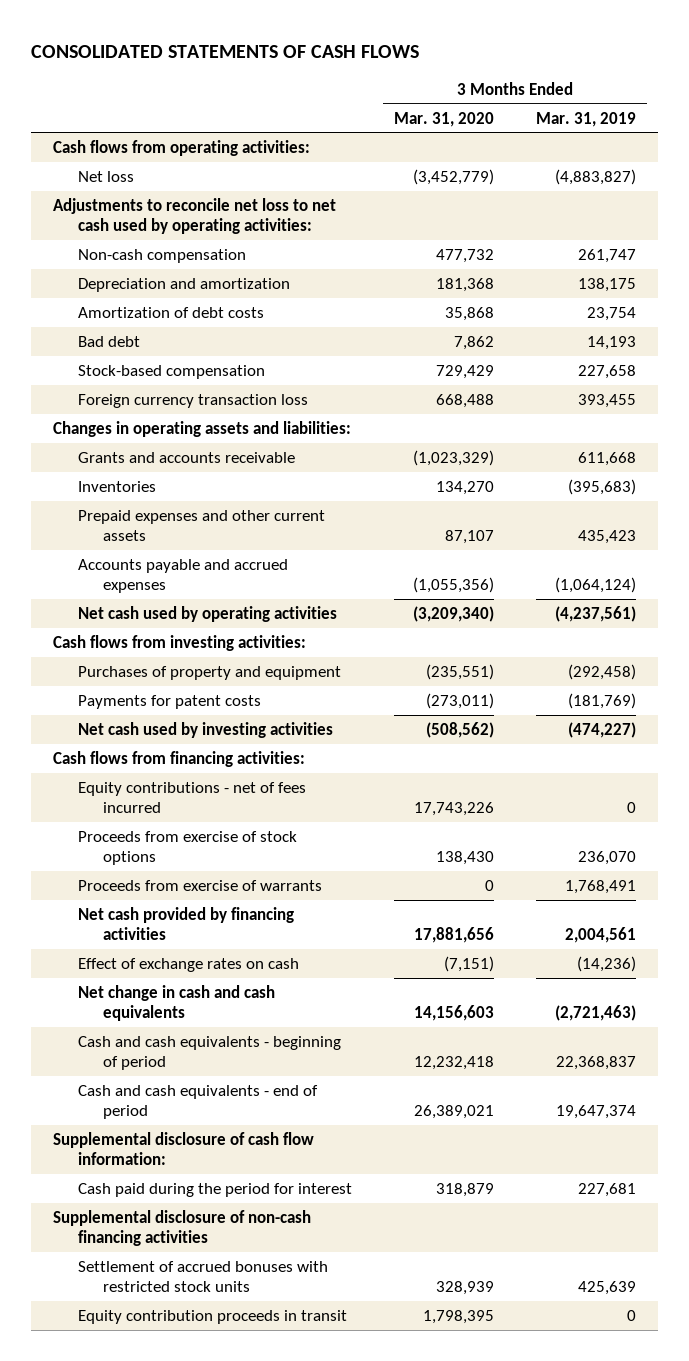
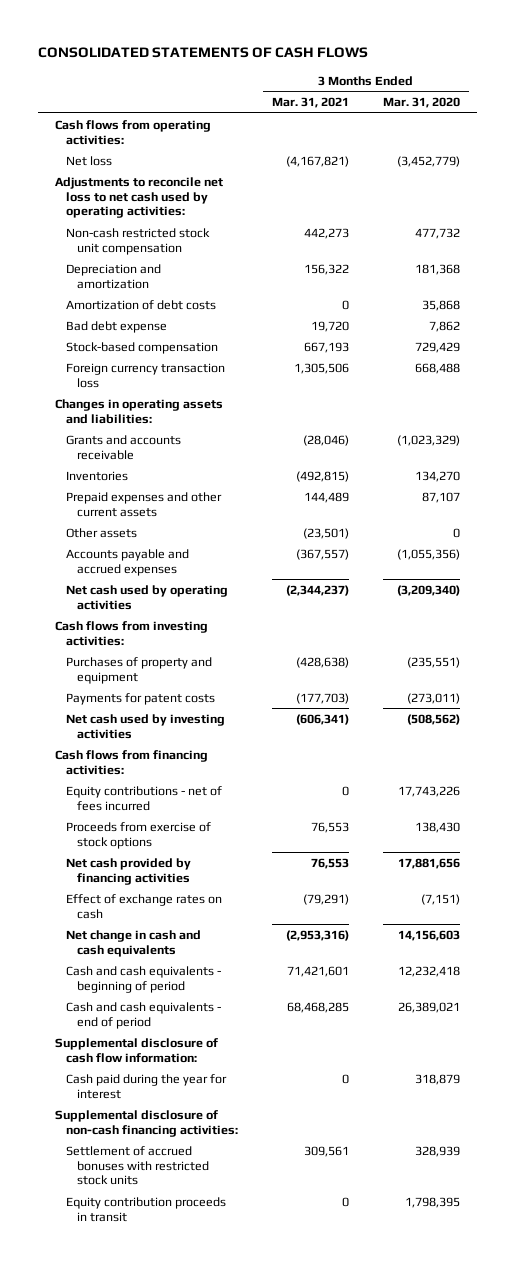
- | 3 Months Ended Mar. 31, 2020 | 3 Months Ended Mar. 31, 2019
+ | 3 Months Ended Mar. 31, 2021 | 3 Months Ended Mar. 31, 2020
- Non-cash compensation | 477,732 | 261,747
+ Non-cash restricted stock unit compensation | 442,273 | 477,732
- Bad debt | 7,862 | 14,193
+ Bad debt expense | 19,720 | 7,862
+ Other assets | (23,501) | 0
- Proceeds from exercise of warrants | 0 | 1,768,491
- Cash paid during the period for interest | 318,879 | 227,681
- Supplemental disclosure of non-cash financing activities
+ Cash paid during the year for interest | 0 | 318,879
+ Supplemental disclosure of non-cash financing activities:

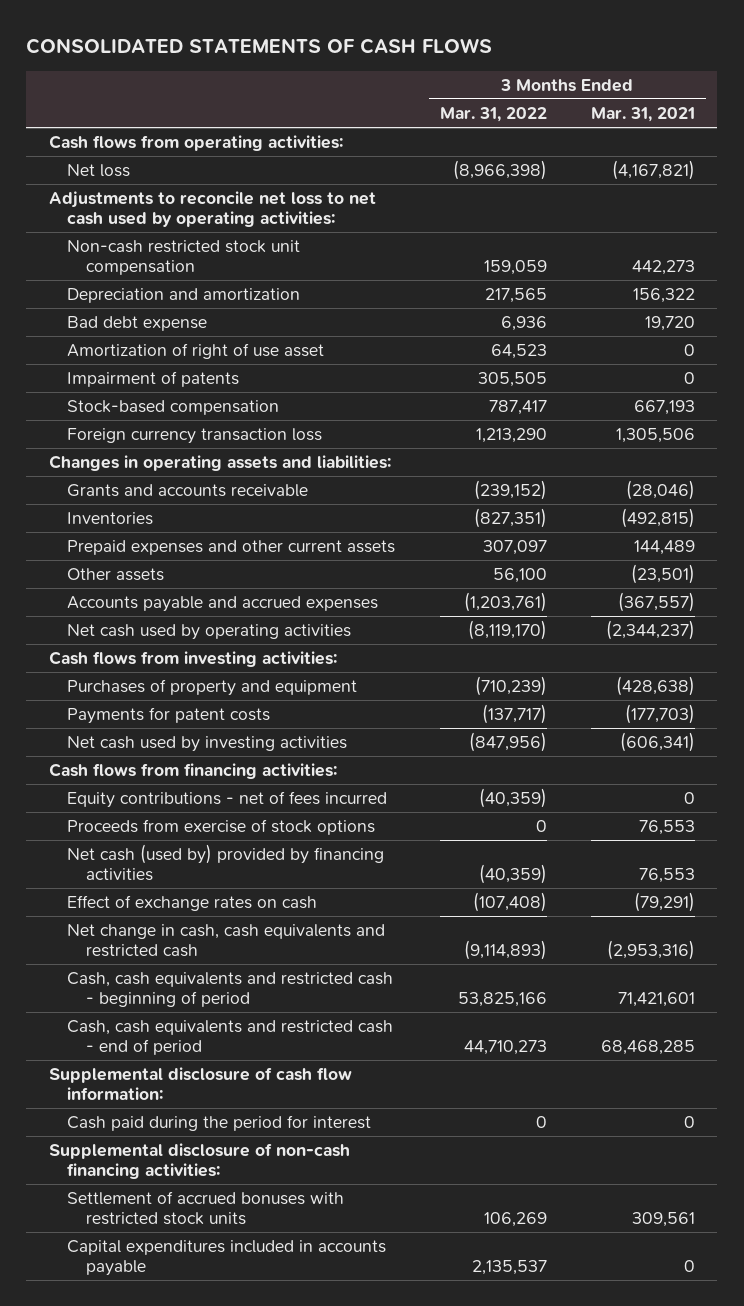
- | 3 Months Ended Mar. 31, 2021 | 3 Months Ended Mar. 31, 2020
+ | 3 Months Ended Mar. 31, 2022 | 3 Months Ended Mar. 31, 2021
- Amortization of debt costs | 0 | 35,868
+ Amortization of right of use asset | 64,523 | 0
+ Impairment of patents | 305,505 | 0
- Net cash provided by financing activities | 76,553 | 17,881,656
+ Net cash (used by) provided by financing activities | (40,359) | 76,553
- Net change in cash and cash equivalents | (2,953,316) | 14,156,603
- Cash and cash equivalents - beginning of period | 71,421,601 | 12,232,418
- Cash and cash equivalents - end of period | 68,468,285 | 26,389,021
+ Net change in cash, cash equivalents and restricted cash | (9,114,893) | (2,953,316)
+ Cash, cash equivalents and restricted cash - beginning of period | 53,825,166 | 71,421,601
+ Cash, cash equivalents and restricted cash - end of period | 44,710,273 | 68,468,285
- Cash paid during the year for interest | 0 | 318,879
+ Cash paid during the period for interest | 0 | 0
- Equity contribution proceeds in transit | 0 | 1,798,395
+ Capital expenditures included in accounts payable | 2,135,537 | 0

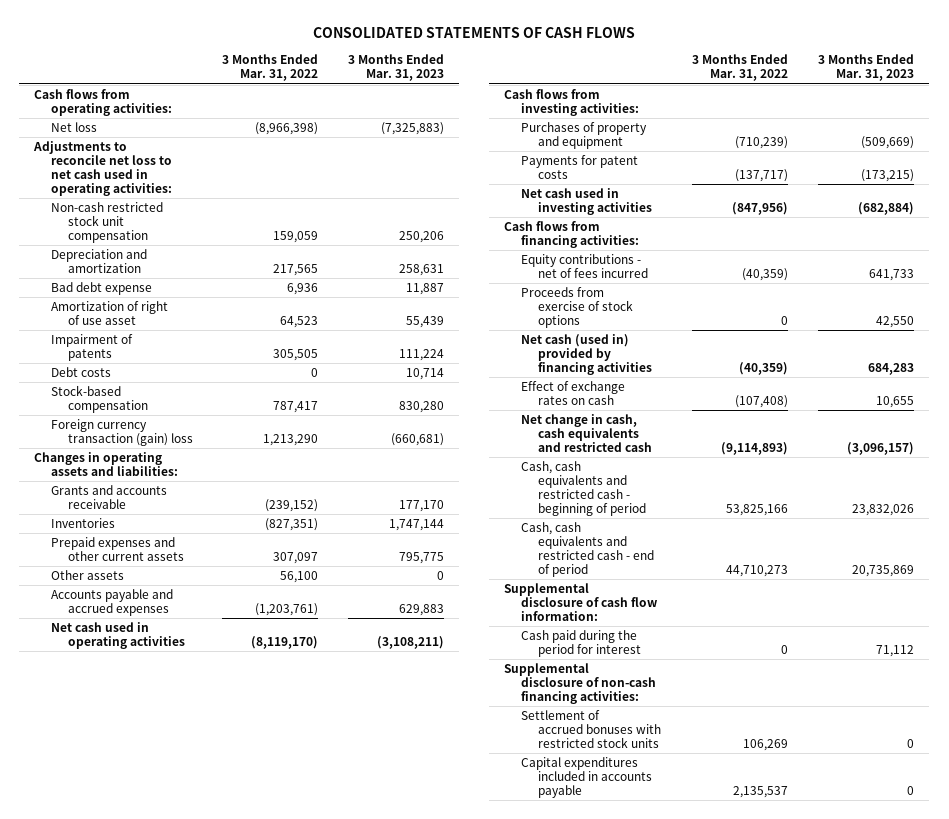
- | 3 Months Ended Mar. 31, 2022 | 3 Months Ended Mar. 31, 2021
+ | 3 Months Ended Mar. 31, 2022 | 3 Months Ended Mar. 31, 2023
- Adjustments to reconcile net loss to net cash used by operating activities:
+ Adjustments to reconcile net loss to net cash used in operating activities:
+ Debt costs | 0 | 10,714
- Foreign currency transaction loss | 1,213,290 | 1,305,506
+ Foreign currency transaction (gain) loss | 1,213,290 | (660,681)
- Net cash used by operating activities | (8,119,170) | (2,344,237)
+ Net cash used in operating activities | (8,119,170) | (3,108,211)
- Net cash used by investing activities | (847,956) | (606,341)
+ Net cash used in investing activities | (847,956) | (682,884)
- Net cash (used by) provided by financing activities | (40,359) | 76,553
+ Net cash (used in) provided by financing activities | (40,359) | 684,283

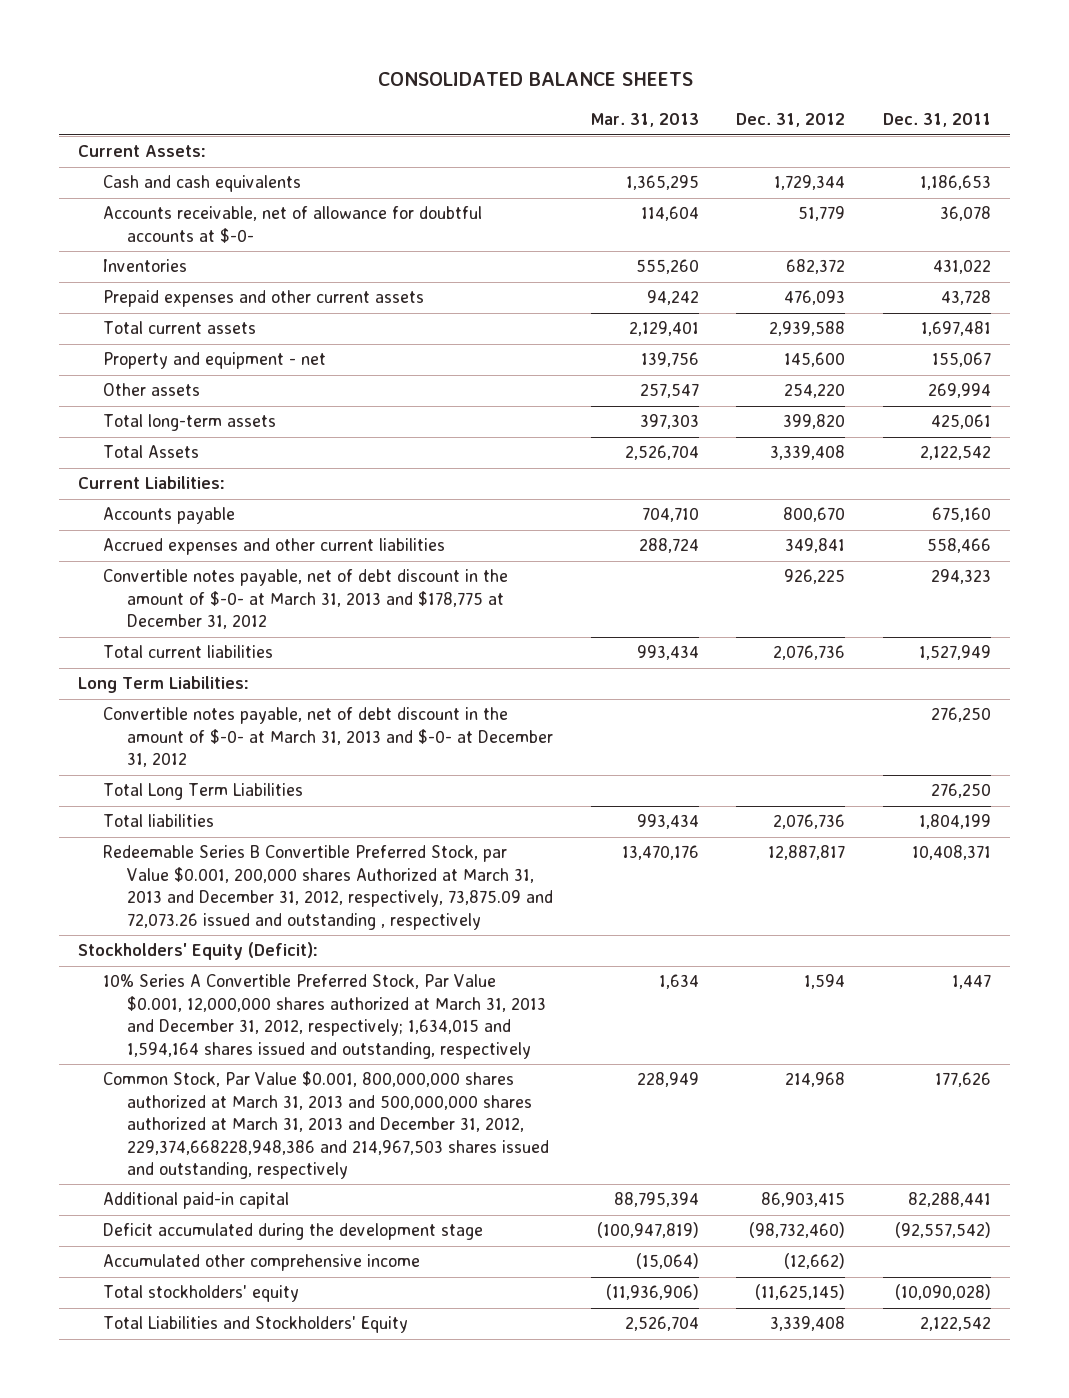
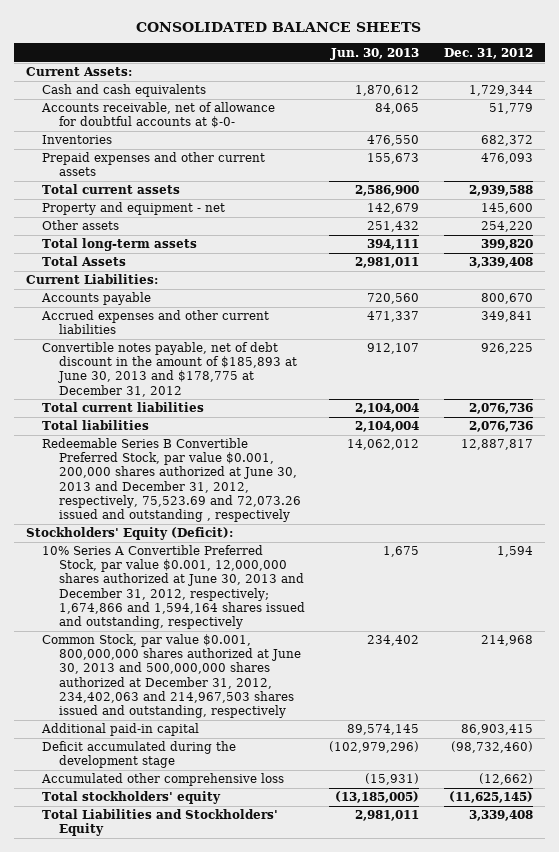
- | Mar. 31, 2013 | Dec. 31, 2012 | Dec. 31, 2011
+ | Jun. 30, 2013 | Dec. 31, 2012
- Convertible notes payable, net of debt discount in the amount of $-0- at March 31, 2013 and $178,775 at December 31, 2012 | | 926,225 | 294,323
+ Convertible notes payable, net of debt discount in the amount of $185,893 at June 30, 2013 and $178,775 at December 31, 2012 | 912,107 | 926,225
- Long Term Liabilities:
- Convertible notes payable, net of debt discount in the amount of $-0- at March 31, 2013 and $-0- at December 31, 2012 | | | 276,250
- Total Long Term Liabilities | | | 276,250
- Redeemable Series B Convertible Preferred Stock, par Value $0.001, 200,000 shares Authorized at March 31, 2013 and December 31, 2012, respectively, 73,875.09 and 72,073.26 issued and outstanding , respectively | 13,470,176 | 12,887,817 | 10,408,371
+ Redeemable Series B Convertible Preferred Stock, par value $0.001, 200,000 shares authorized at June 30, 2013 and December 31, 2012, respectively, 75,523.69 and 72,073.26 issued and outstanding , respectively | 14,062,012 | 12,887,817
- 10% Series A Convertible Preferred Stock, Par Value $0.001, 12,000,000 shares authorized at March 31, 2013 and December 31, 2012, respectively; 1,634,015 and 1,594,164 shares issued and outstanding, respectively | 1,634 | 1,594 | 1,447
- Common Stock, Par Value $0.001, 800,000,000 shares authorized at March 31, 2013 and 500,000,000 shares authorized at March 31, 2013 and December 31, 2012, 229,374,668228,948,386 and 214,967,503 shares issued and outstanding, respectively | 228,949 | 214,968 | 177,626
+ 10% Series A Convertible Preferred Stock, par value $0.001, 12,000,000 shares authorized at June 30, 2013 and December 31, 2012, respectively; 1,674,866 and 1,594,164 shares issued and outstanding, respectively | 1,675 | 1,594
+ Common Stock, par value $0.001, 800,000,000 shares authorized at June 30, 2013 and 500,000,000 shares authorized at December 31, 2012, 234,402,063 and 214,967,503 shares issued and outstanding, respectively | 234,402 | 214,968
- Accumulated other comprehensive income | (15,064) | (12,662) |
+ Accumulated other comprehensive loss | (15,931) | (12,662)

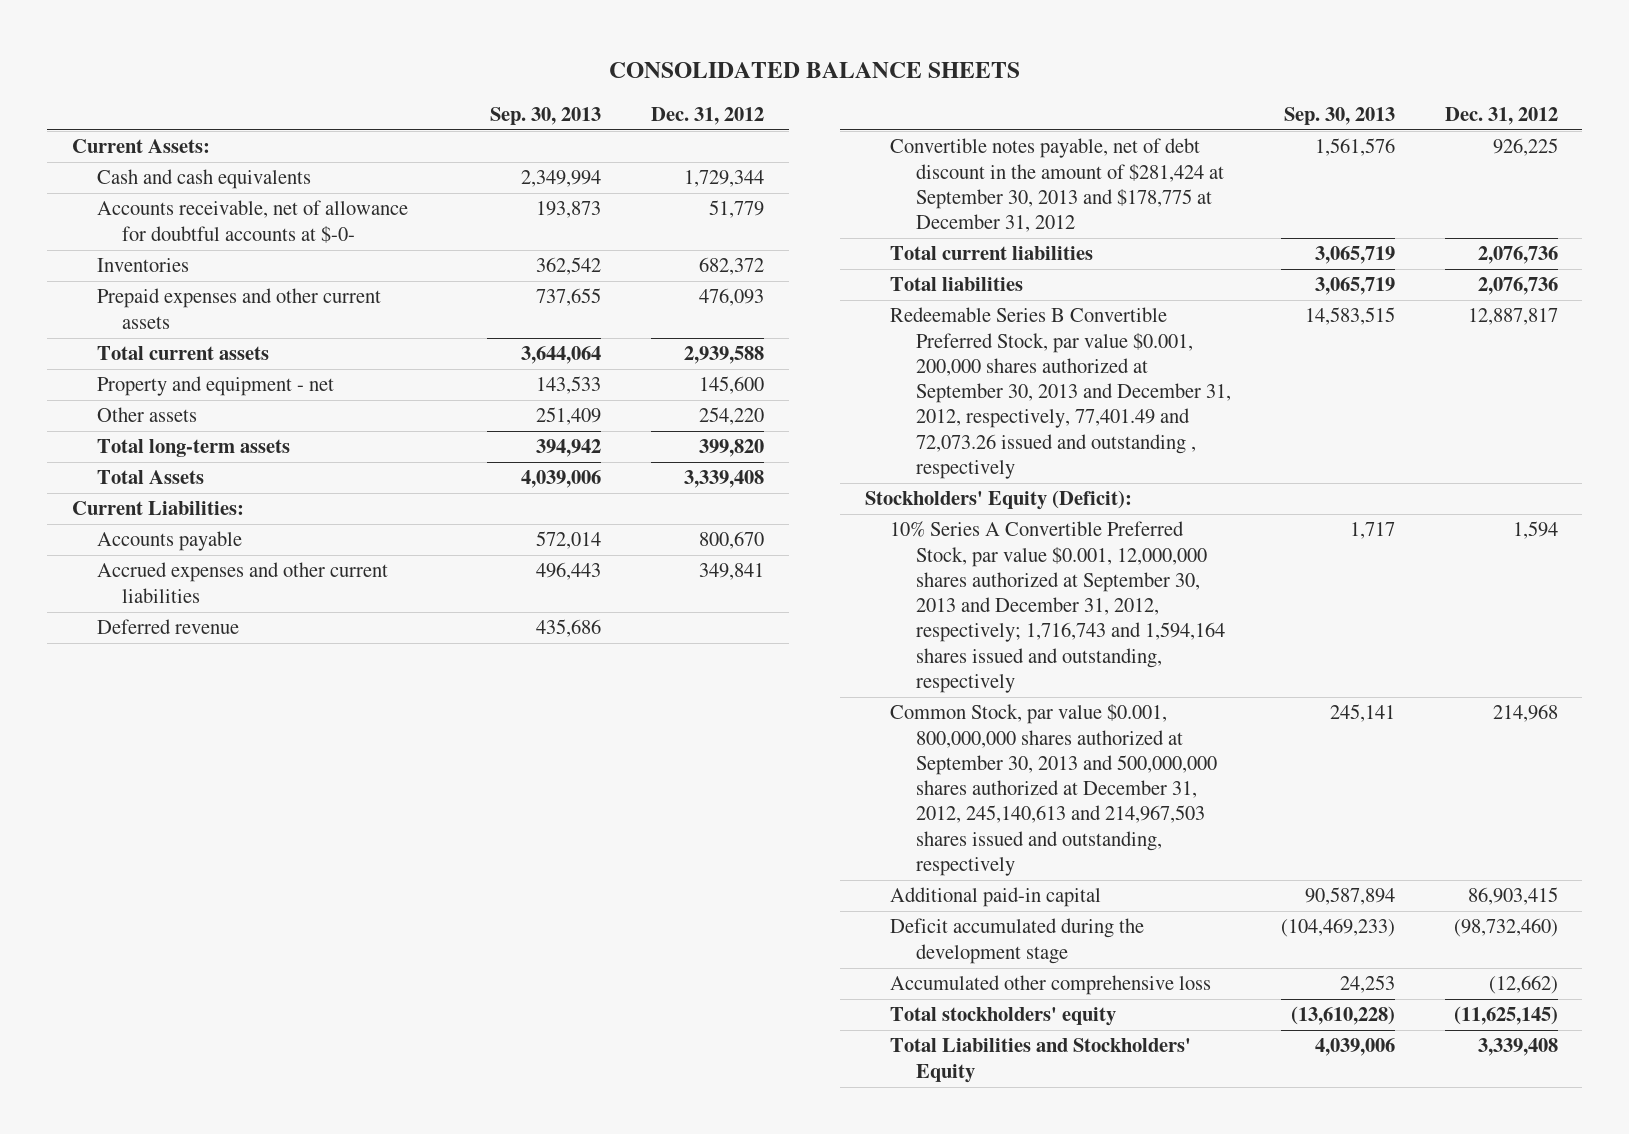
- | Jun. 30, 2013 | Dec. 31, 2012
+ | Sep. 30, 2013 | Dec. 31, 2012
- Convertible notes payable, net of debt discount in the amount of $185,893 at June 30, 2013 and $178,775 at December 31, 2012 | 912,107 | 926,225
+ Deferred revenue | 435,686 |
+ Convertible notes payable, net of debt discount in the amount of $281,424 at September 30, 2013 and $178,775 at December 31, 2012 | 1,561,576 | 926,225
- Redeemable Series B Convertible Preferred Stock, par value $0.001, 200,000 shares authorized at June 30, 2013 and December 31, 2012, respectively, 75,523.69 and 72,073.26 issued and outstanding , respectively | 14,062,012 | 12,887,817
+ Redeemable Series B Convertible Preferred Stock, par value $0.001, 200,000 shares authorized at September 30, 2013 and December 31, 2012, respectively, 77,401.49 and 72,073.26 issued and outstanding , respectively | 14,583,515 | 12,887,817
- 10% Series A Convertible Preferred Stock, par value $0.001, 12,000,000 shares authorized at June 30, 2013 and December 31, 2012, respectively; 1,674,866 and 1,594,164 shares issued and outstanding, respectively | 1,675 | 1,594
- Common Stock, par value $0.001, 800,000,000 shares authorized at June 30, 2013 and 500,000,000 shares authorized at December 31, 2012, 234,402,063 and 214,967,503 shares issued and outstanding, respectively | 234,402 | 214,968
+ 10% Series A Convertible Preferred Stock, par value $0.001, 12,000,000 shares authorized at September 30, 2013 and December 31, 2012, respectively; 1,716,743 and 1,594,164 shares issued and outstanding, respectively | 1,717 | 1,594
+ Common Stock, par value $0.001, 800,000,000 shares authorized at September 30, 2013 and 500,000,000 shares authorized at December 31, 2012, 245,140,613 and 214,967,503 shares issued and outstanding, respectively | 245,141 | 214,968

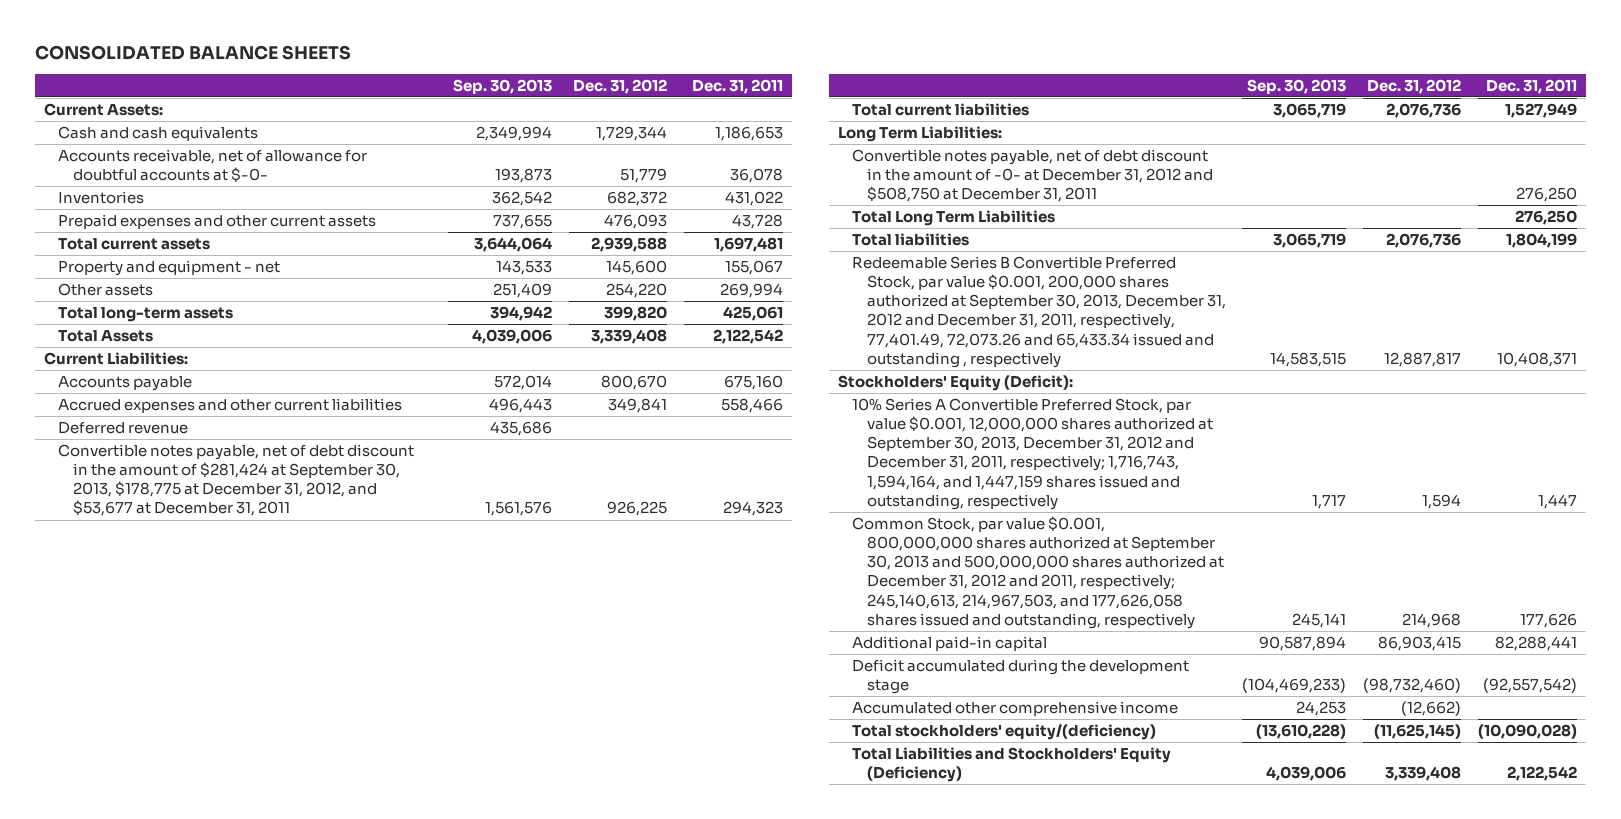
- | Sep. 30, 2013 | Dec. 31, 2012
+ | Sep. 30, 2013 | Dec. 31, 2012 | Dec. 31, 2011
- Convertible notes payable, net of debt discount in the amount of $281,424 at September 30, 2013 and $178,775 at December 31, 2012 | 1,561,576 | 926,225
+ Convertible notes payable, net of debt discount in the amount of $281,424 at September 30, 2013, $178,775 at December 31, 2012, and $53,677 at December 31, 2011 | 1,561,576 | 926,225 | 294,323
+ Long Term Liabilities:
+ Convertible notes payable, net of debt discount in the amount of -0- at December 31, 2012 and $508,750 at December 31, 2011 | | | 276,250
+ Total Long Term Liabilities | | | 276,250
- Redeemable Series B Convertible Preferred Stock, par value $0.001, 200,000 shares authorized at September 30, 2013 and December 31, 2012, respectively, 77,401.49 and 72,073.26 issued and outstanding , respectively | 14,583,515 | 12,887,817
+ Redeemable Series B Convertible Preferred Stock, par value $0.001, 200,000 shares authorized at September 30, 2013, December 31, 2012 and December 31, 2011, respectively, 77,401.49, 72,073.26 and 65,433.34 issued and outstanding , respectively | 14,583,515 | 12,887,817 | 10,408,371
- 10% Series A Convertible Preferred Stock, par value $0.001, 12,000,000 shares authorized at September 30, 2013 and December 31, 2012, respectively; 1,716,743 and 1,594,164 shares issued and outstanding, respectively | 1,717 | 1,594
- Common Stock, par value $0.001, 800,000,000 shares authorized at September 30, 2013 and 500,000,000 shares authorized at December 31, 2012, 245,140,613 and 214,967,503 shares issued and outstanding, respectively | 245,141 | 214,968
+ 10% Series A Convertible Preferred Stock, par value $0.001, 12,000,000 shares authorized at September 30, 2013, December 31, 2012 and December 31, 2011, respectively; 1,716,743, 1,594,164, and 1,447,159 shares issued and outstanding, respectively | 1,717 | 1,594 | 1,447
+ Common Stock, par value $0.001, 800,000,000 shares authorized at September 30, 2013 and 500,000,000 shares authorized at December 31, 2012 and 2011, respectively; 245,140,613, 214,967,503, and 177,626,058 shares issued and outstanding, respectively | 245,141 | 214,968 | 177,626
- Accumulated other comprehensive loss | 24,253 | (12,662)
- Total stockholders' equity | (13,610,228) | (11,625,145)
- Total Liabilities and Stockholders' Equity | 4,039,006 | 3,339,408
+ Accumulated other comprehensive income | 24,253 | (12,662) |
+ Total stockholders' equity/(deficiency) | (13,610,228) | (11,625,145) | (10,090,028)
+ Total Liabilities and Stockholders' Equity (Deficiency) | 4,039,006 | 3,339,408 | 2,122,542

